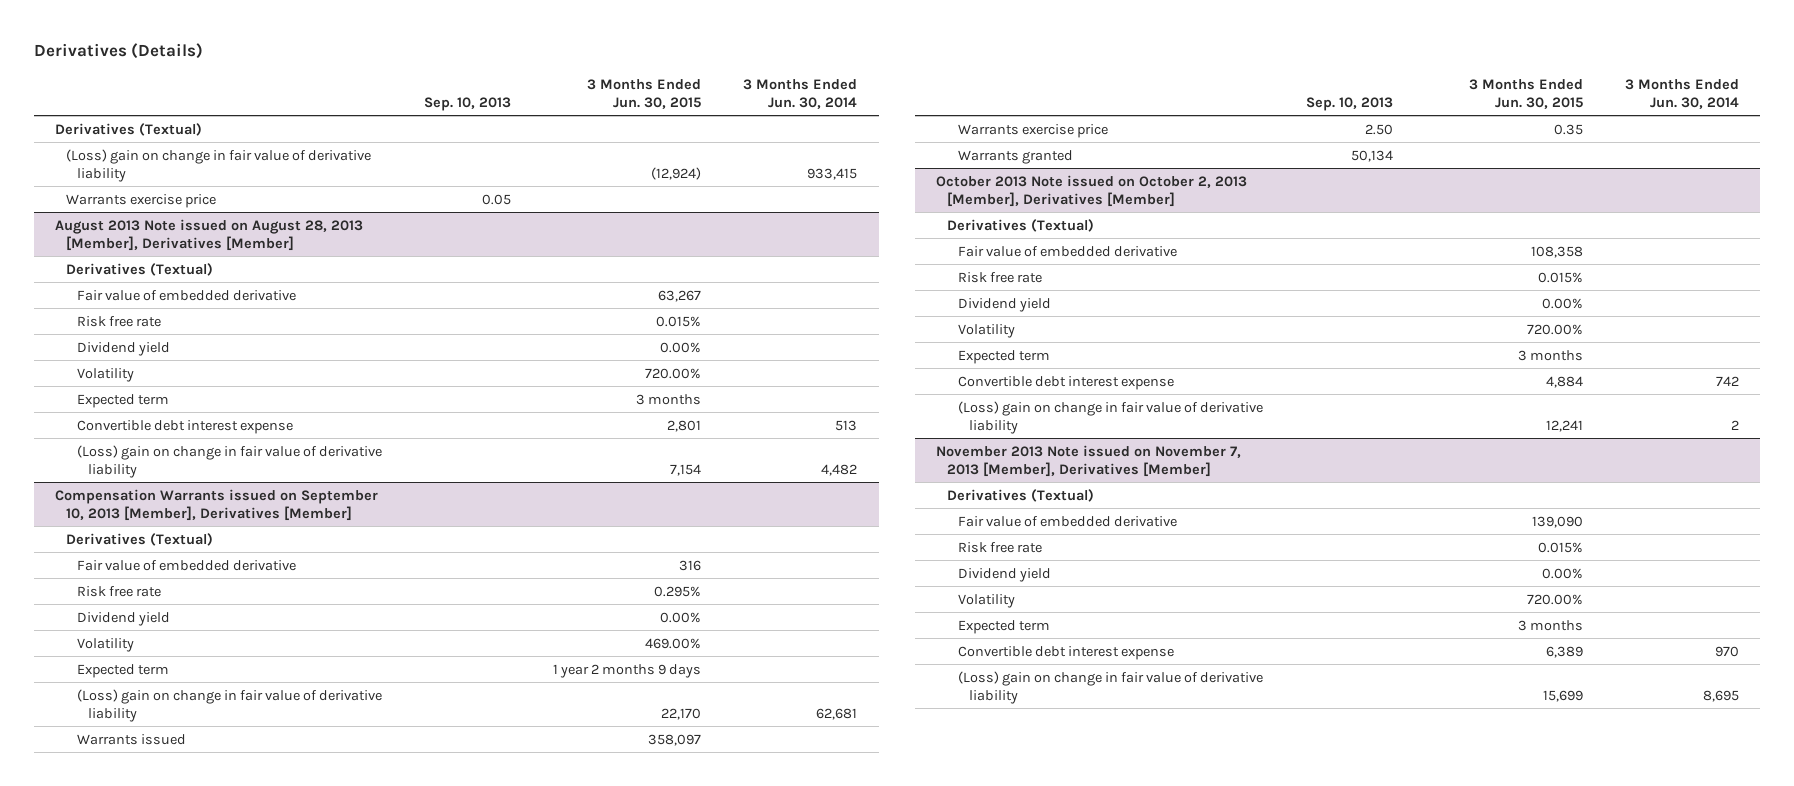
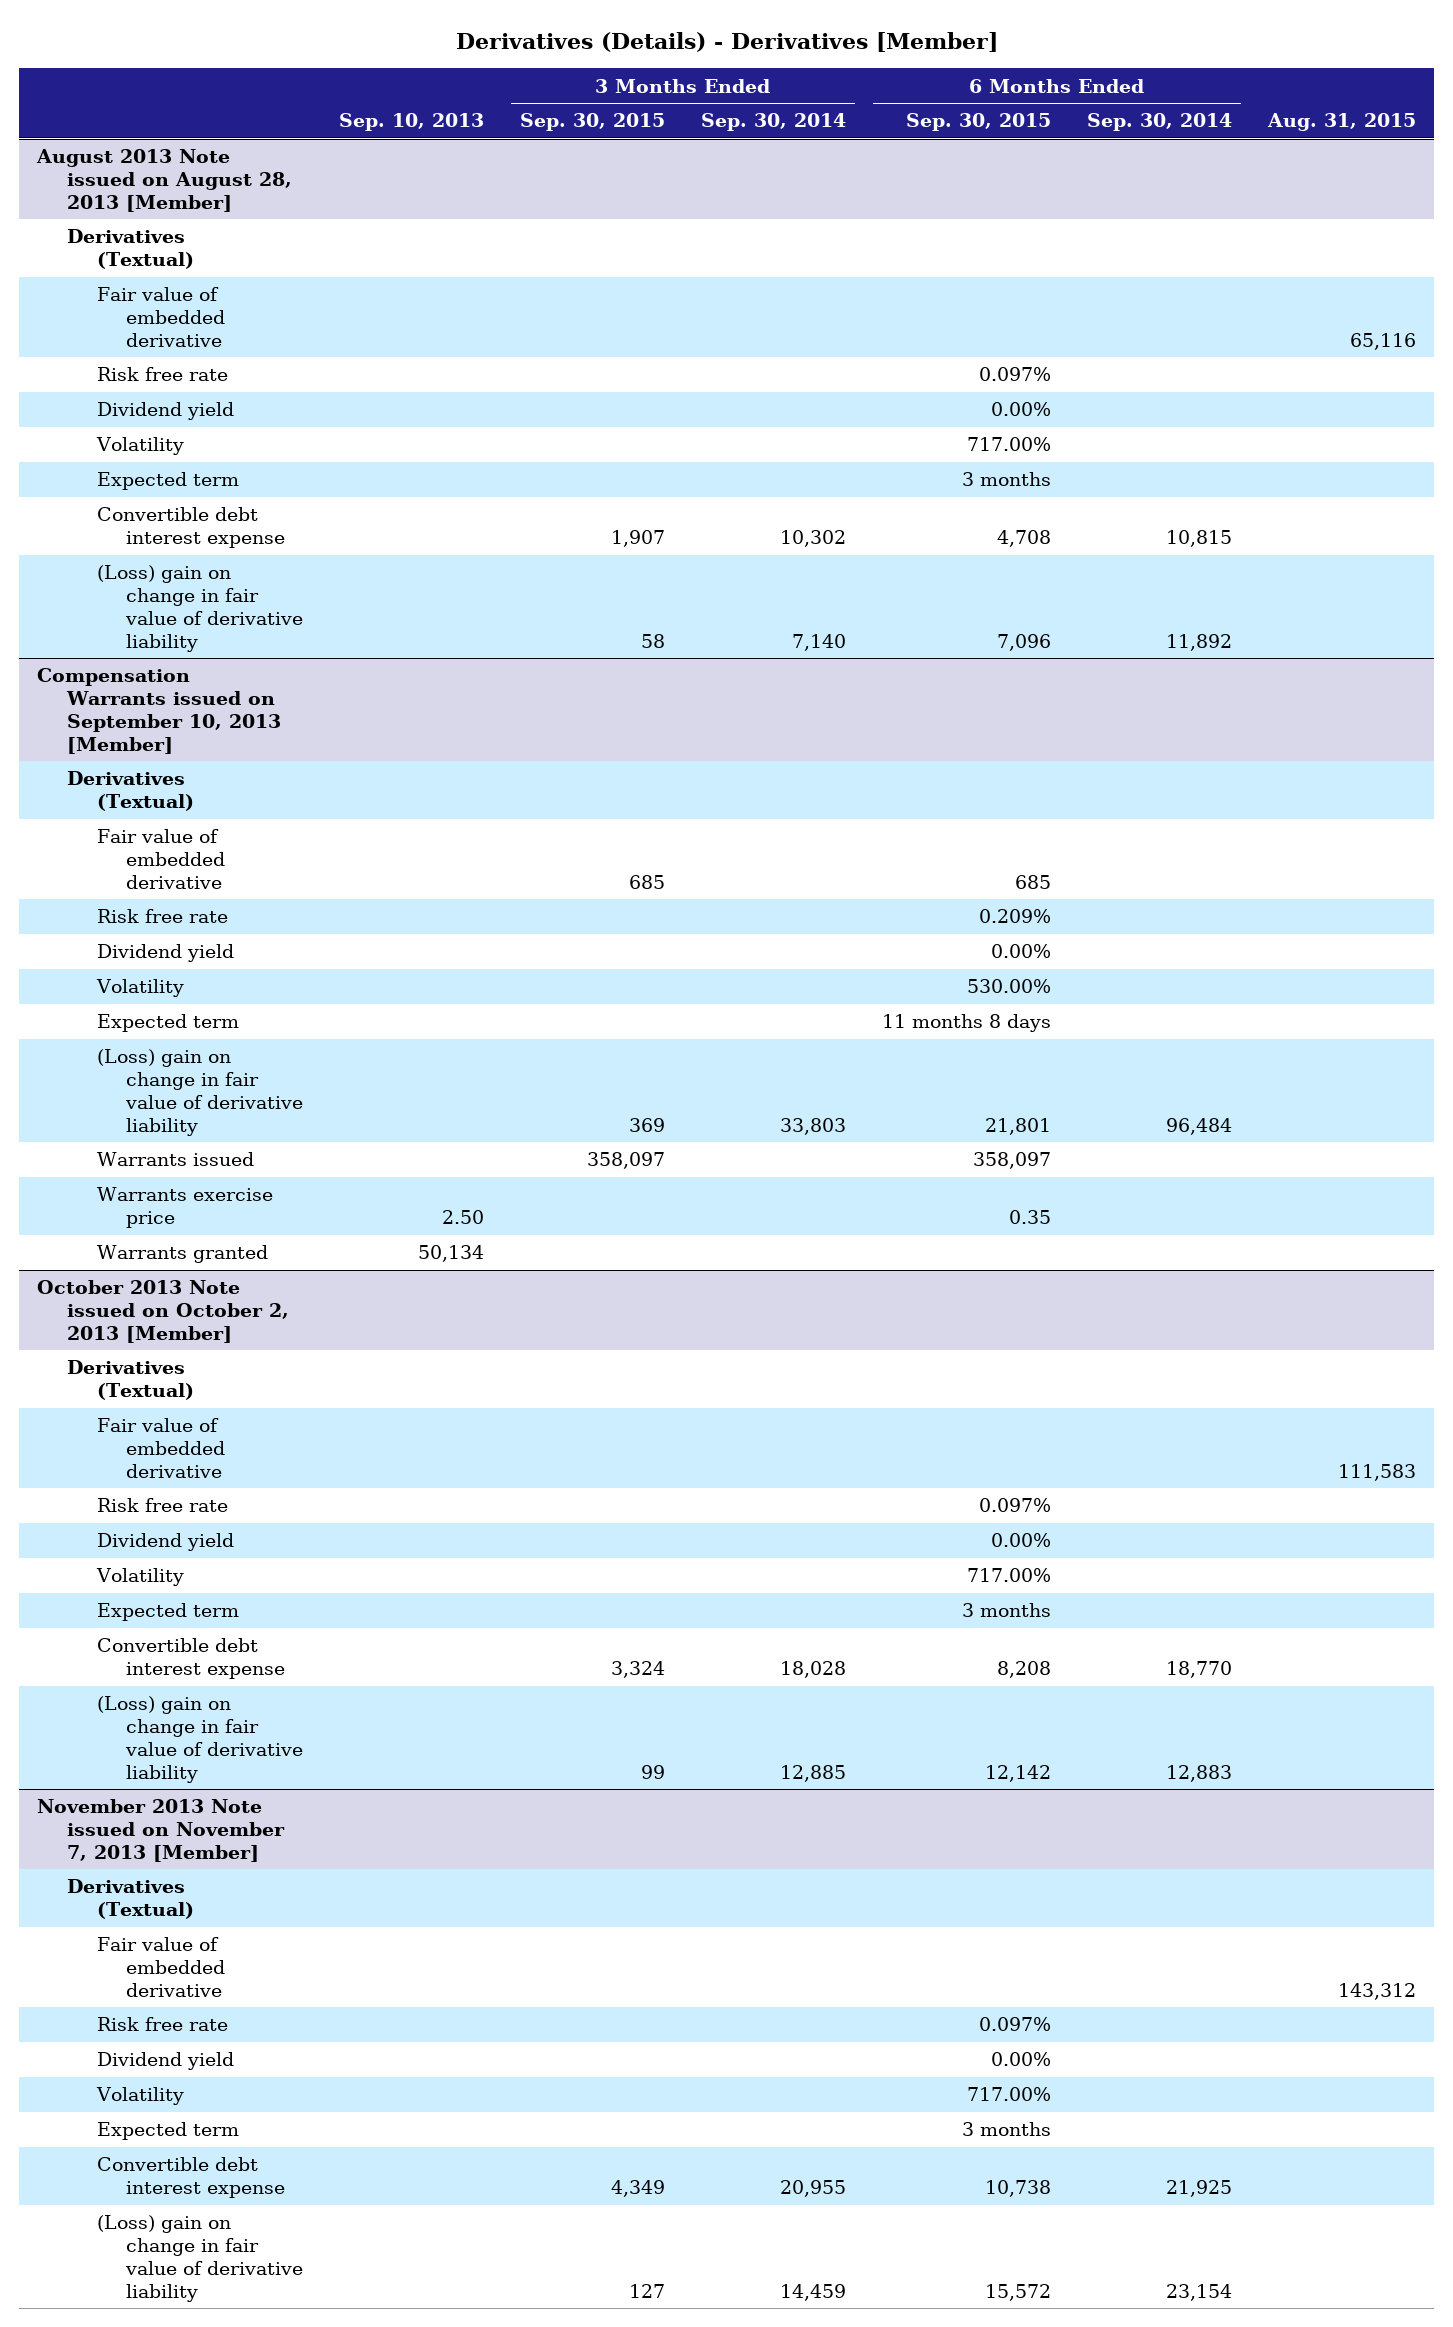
- Derivatives (Details)
+ Derivatives (Details) - Derivatives [Member]
- | Sep. 10, 2013 | 3 Months Ended Jun. 30, 2015 | 3 Months Ended Jun. 30, 2014
+ | Sep. 10, 2013 | 3 Months Ended Sep. 30, 2015 | 3 Months Ended Sep. 30, 2014 | 6 Months Ended Sep. 30, 2015 | 6 Months Ended Sep. 30, 2014 | Aug. 31, 2015
- Derivatives (Textual)
- (Loss) gain on change in fair value of derivative liability | | (12,924) | 933,415
- Warrants exercise price | 0.05 | |
- August 2013 Note issued on August 28, 2013 [Member], Derivatives [Member]
+ August 2013 Note issued on August 28, 2013 [Member]
- Compensation Warrants issued on September 10, 2013 [Member], Derivatives [Member]
+ Compensation Warrants issued on September 10, 2013 [Member]
- October 2013 Note issued on October 2, 2013 [Member], Derivatives [Member]
+ October 2013 Note issued on October 2, 2013 [Member]
- November 2013 Note issued on November 7, 2013 [Member], Derivatives [Member]
+ November 2013 Note issued on November 7, 2013 [Member]

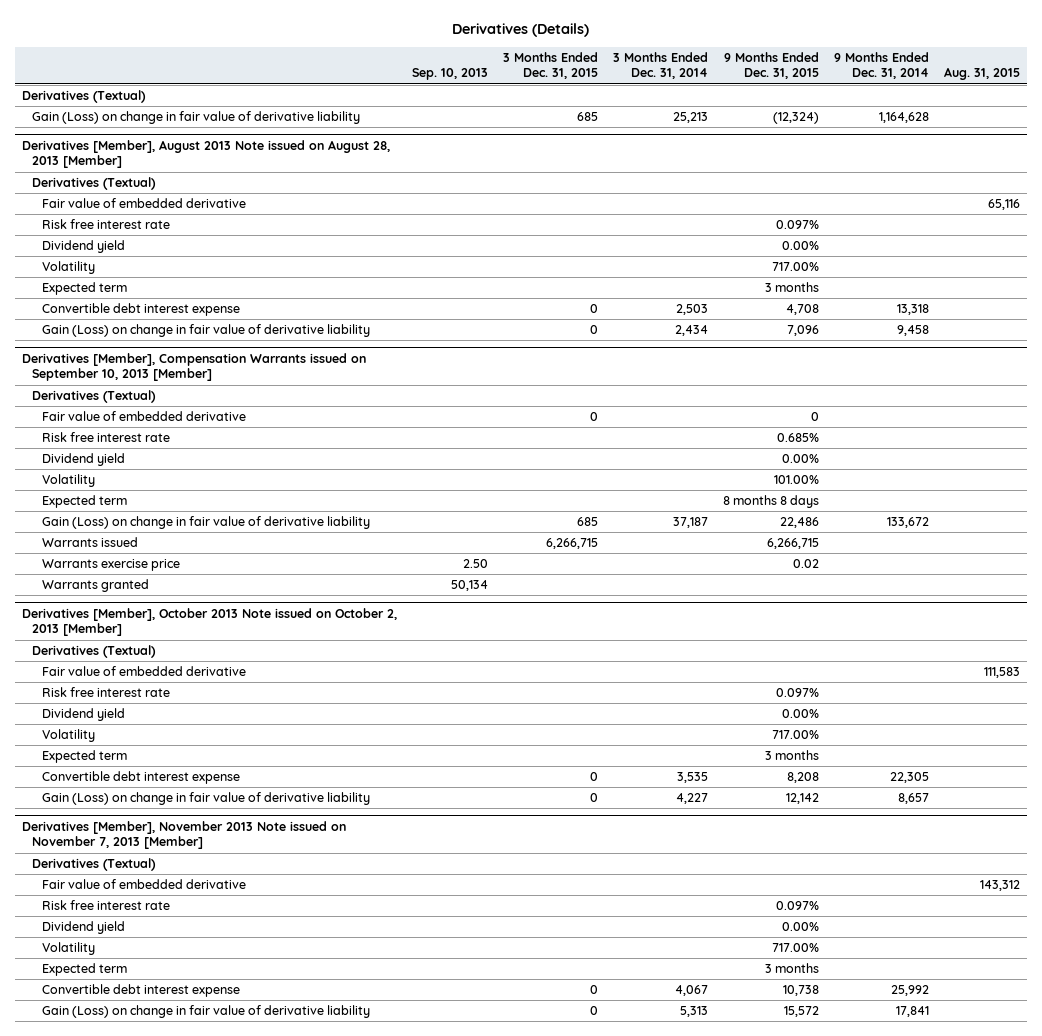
- Derivatives (Details) - Derivatives [Member]
+ Derivatives (Details)
- | Sep. 10, 2013 | 3 Months Ended Sep. 30, 2015 | 3 Months Ended Sep. 30, 2014 | 6 Months Ended Sep. 30, 2015 | 6 Months Ended Sep. 30, 2014 | Aug. 31, 2015
+ | Sep. 10, 2013 | 3 Months Ended Dec. 31, 2015 | 3 Months Ended Dec. 31, 2014 | 9 Months Ended Dec. 31, 2015 | 9 Months Ended Dec. 31, 2014 | Aug. 31, 2015
- August 2013 Note issued on August 28, 2013 [Member]
+ Derivatives (Textual)
+ Gain (Loss) on change in fair value of derivative liability | | 685 | 25,213 | (12,324) | 1,164,628 |
+ Derivatives [Member], August 2013 Note issued on August 28, 2013 [Member]
- Risk free rate | | | | 0.097% | |
+ Risk free interest rate | | | | 0.097% | |
- (Loss) gain on change in fair value of derivative liability | | 58 | 7,140 | 7,096 | 11,892 |
- Compensation Warrants issued on September 10, 2013 [Member]
+ Gain (Loss) on change in fair value of derivative liability | | 0 | 2,434 | 7,096 | 9,458 |
+ Derivatives [Member], Compensation Warrants issued on September 10, 2013 [Member]
- Risk free rate | | | | 0.209% | |
+ Risk free interest rate | | | | 0.685% | |
- (Loss) gain on change in fair value of derivative liability | | 369 | 33,803 | 21,801 | 96,484 |
+ Gain (Loss) on change in fair value of derivative liability | | 685 | 37,187 | 22,486 | 133,672 |
- October 2013 Note issued on October 2, 2013 [Member]
+ Derivatives [Member], October 2013 Note issued on October 2, 2013 [Member]
- Risk free rate | | | | 0.097% | |
+ Risk free interest rate | | | | 0.097% | |
- (Loss) gain on change in fair value of derivative liability | | 99 | 12,885 | 12,142 | 12,883 |
- November 2013 Note issued on November 7, 2013 [Member]
+ Gain (Loss) on change in fair value of derivative liability | | 0 | 4,227 | 12,142 | 8,657 |
+ Derivatives [Member], November 2013 Note issued on November 7, 2013 [Member]
- Risk free rate | | | | 0.097% | |
+ Risk free interest rate | | | | 0.097% | |
- (Loss) gain on change in fair value of derivative liability | | 127 | 14,459 | 15,572 | 23,154 |
+ Gain (Loss) on change in fair value of derivative liability | | 0 | 5,313 | 15,572 | 17,841 |

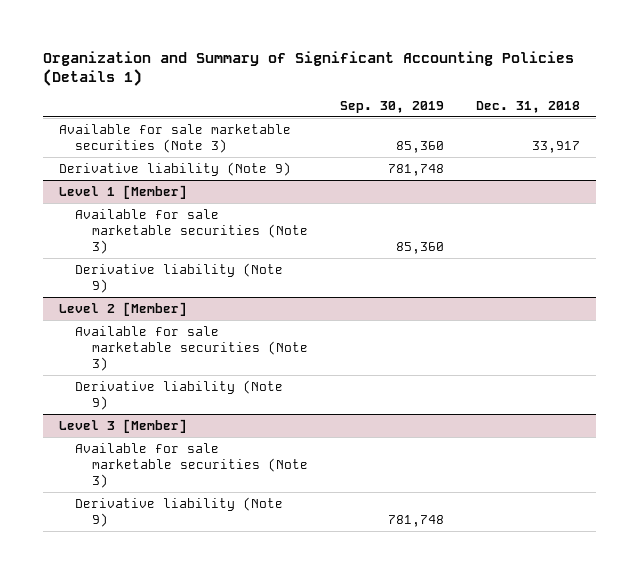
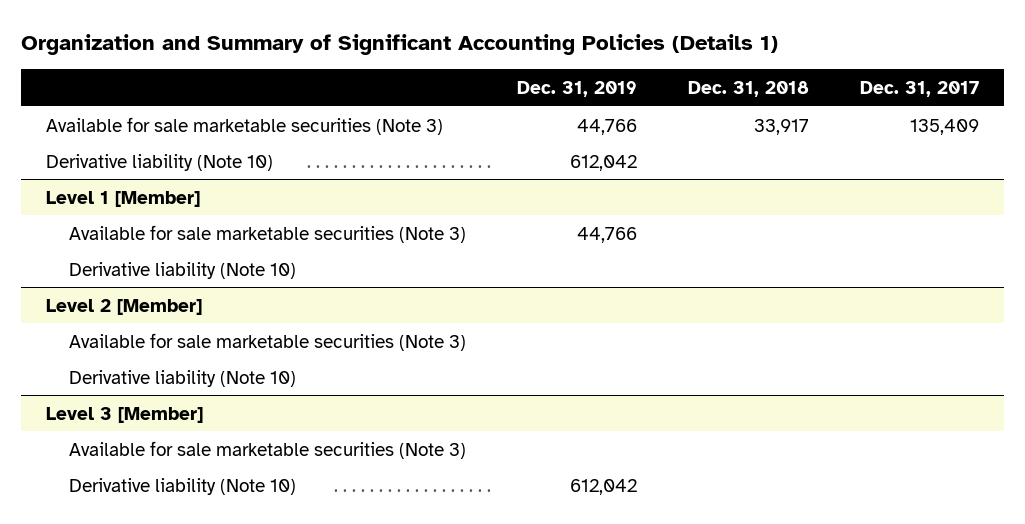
- | Sep. 30, 2019 | Dec. 31, 2018
+ | Dec. 31, 2019 | Dec. 31, 2018 | Dec. 31, 2017
- Derivative liability (Note 9) | 781,748 |
+ Derivative liability (Note 10) | 612,042 | |
@ Level 1 [Member]
- Derivative liability (Note 9)
+ Derivative liability (Note 10)
@ Level 2 [Member]
- Derivative liability (Note 9)
+ Derivative liability (Note 10)
@ Level 3 [Member]
- Derivative liability (Note 9) | 781,748 |
+ Derivative liability (Note 10) | 612,042 | |

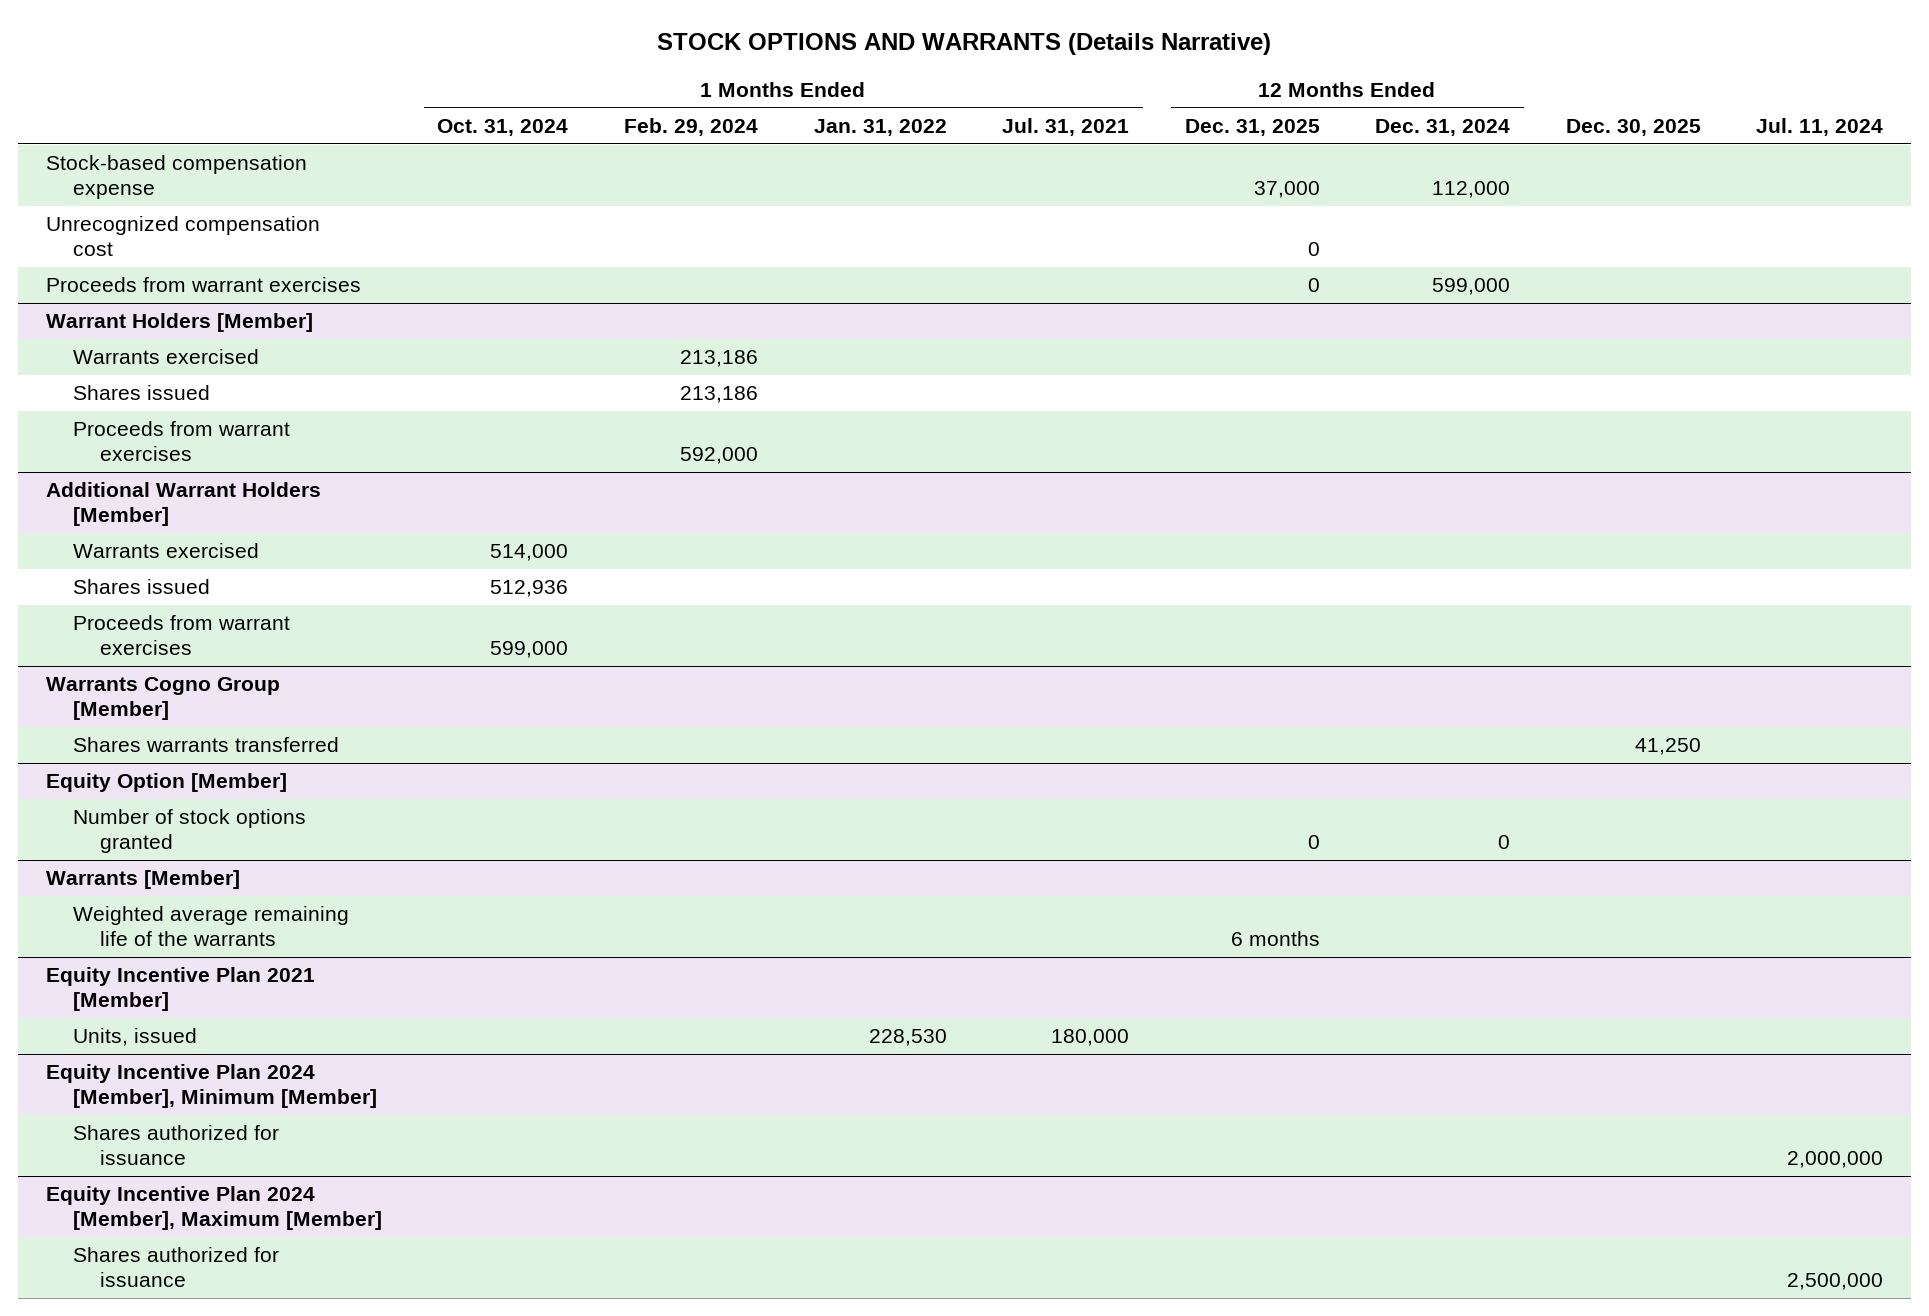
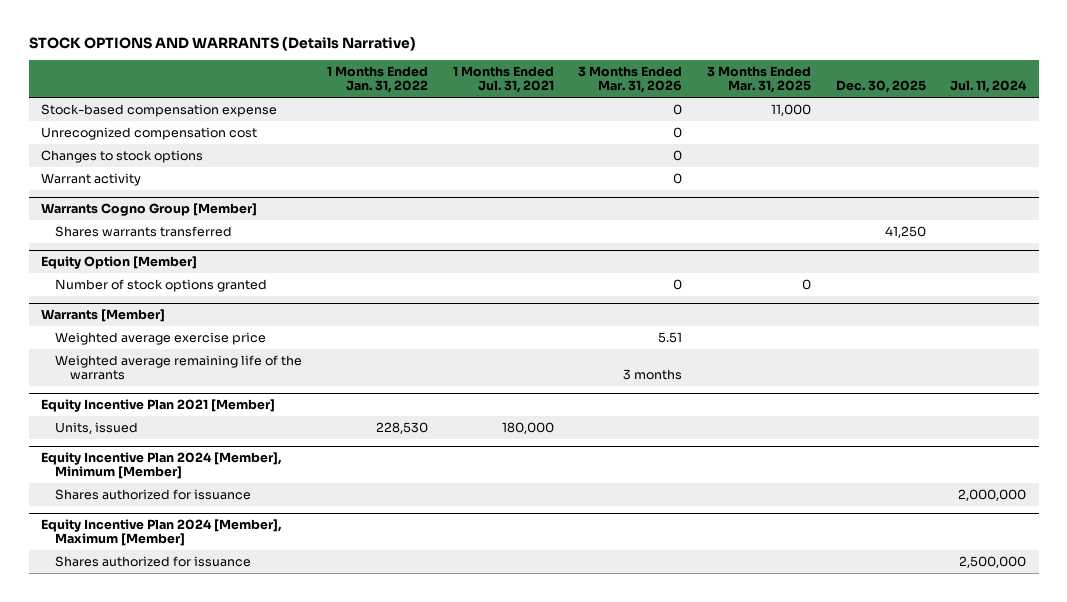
- | 1 Months Ended Oct. 31, 2024 | 1 Months Ended Feb. 29, 2024 | 1 Months Ended Jan. 31, 2022 | 1 Months Ended Jul. 31, 2021 | 12 Months Ended Dec. 31, 2025 | 12 Months Ended Dec. 31, 2024 | Dec. 30, 2025 | Jul. 11, 2024
+ | 1 Months Ended Jan. 31, 2022 | 1 Months Ended Jul. 31, 2021 | 3 Months Ended Mar. 31, 2026 | 3 Months Ended Mar. 31, 2025 | Dec. 30, 2025 | Jul. 11, 2024
- Proceeds from warrant exercises | | | | | 0 | 599,000 | |
- Warrant Holders [Member]
- Warrants exercised | | 213,186 | | | | | |
- Shares issued | | 213,186 | | | | | |
- Proceeds from warrant exercises | | 592,000 | | | | | |
- Additional Warrant Holders [Member]
- Warrants exercised | 514,000 | | | | | | |
- Shares issued | 512,936 | | | | | | |
- Proceeds from warrant exercises | 599,000 | | | | | | |
+ Changes to stock options | | | 0 | | |
+ Warrant activity | | | 0 | | |
@ Warrants [Member]
+ Weighted average exercise price | | | 5.51 | | |

